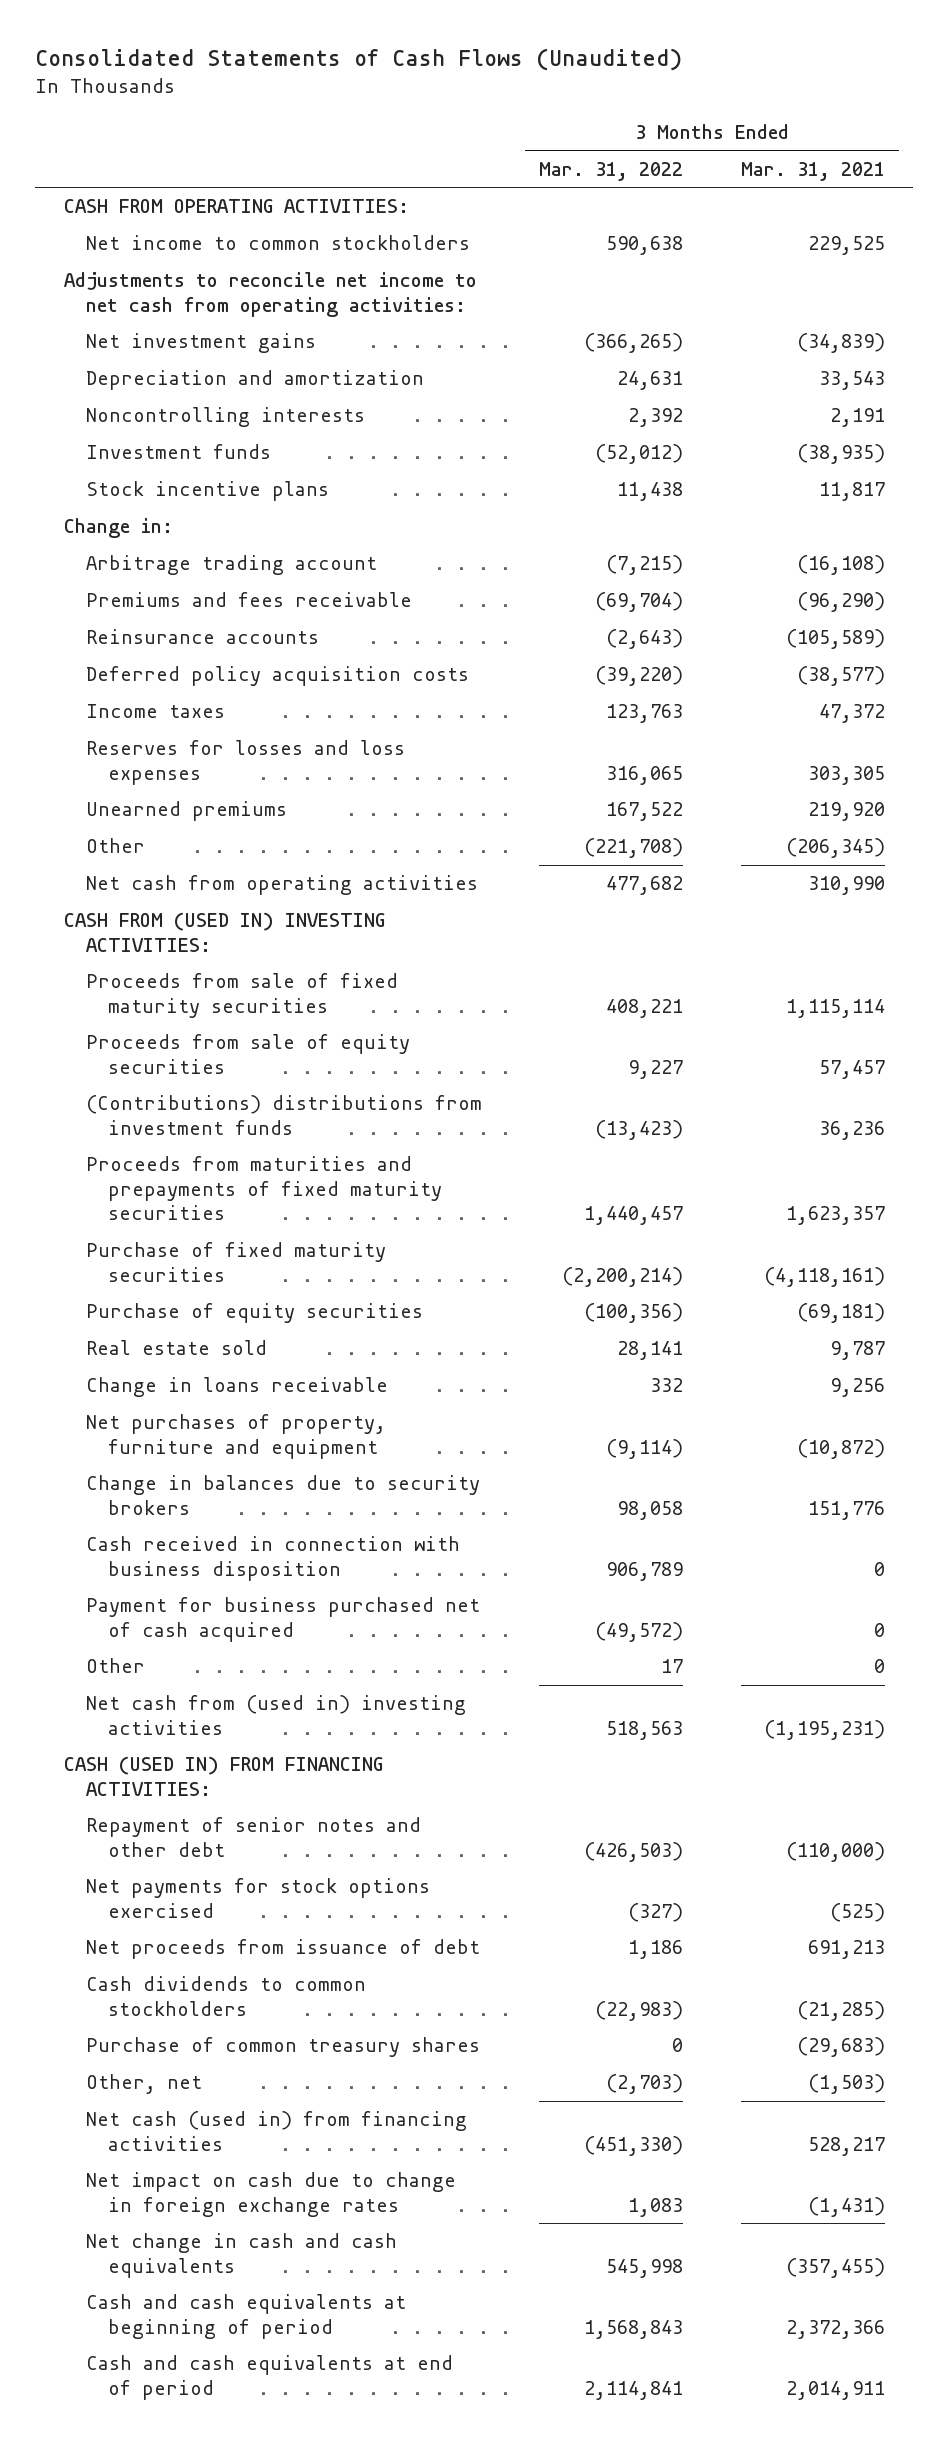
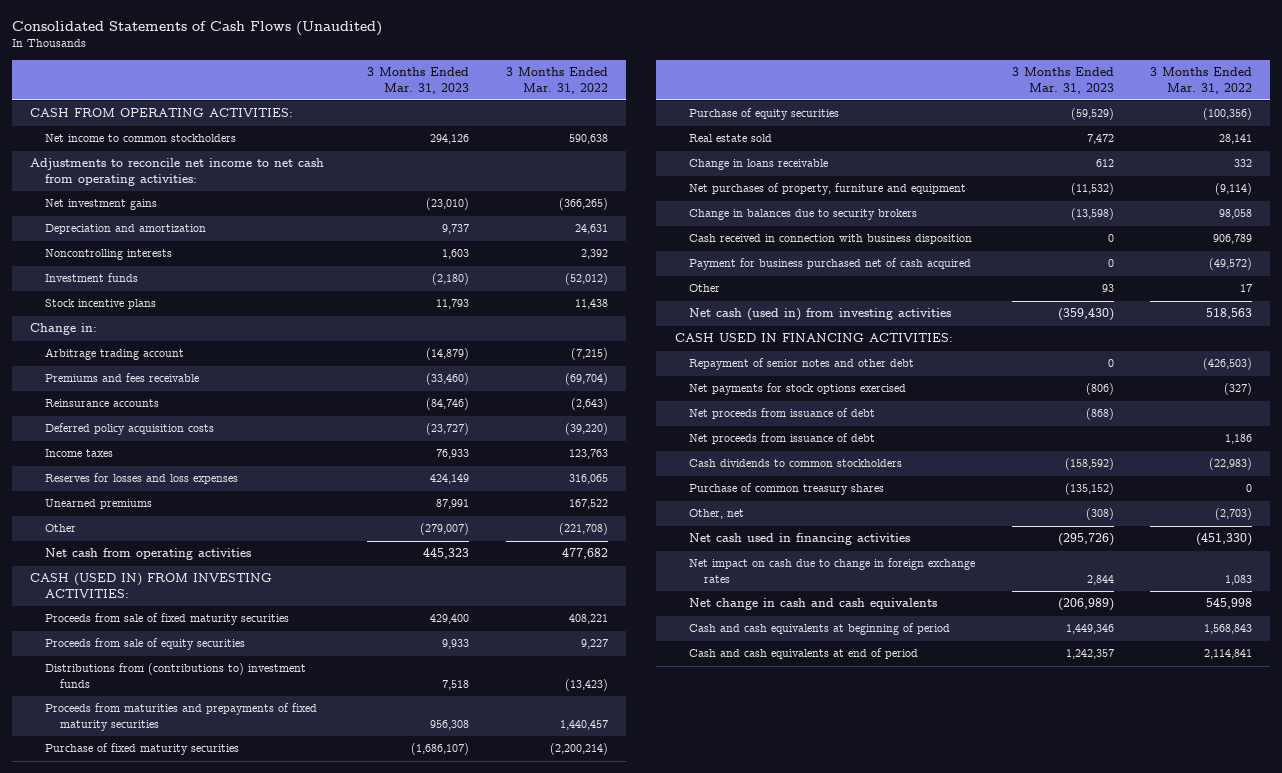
- | 3 Months Ended Mar. 31, 2022 | 3 Months Ended Mar. 31, 2021
+ | 3 Months Ended Mar. 31, 2023 | 3 Months Ended Mar. 31, 2022
- CASH FROM (USED IN) INVESTING ACTIVITIES:
+ CASH (USED IN) FROM INVESTING ACTIVITIES:
- (Contributions) distributions from investment funds | (13,423) | 36,236
+ Distributions from (contributions to) investment funds | 7,518 | (13,423)
- Net cash from (used in) investing activities | 518,563 | (1,195,231)
- CASH (USED IN) FROM FINANCING ACTIVITIES:
+ Net cash (used in) from investing activities | (359,430) | 518,563
+ CASH USED IN FINANCING ACTIVITIES:
+ Net proceeds from issuance of debt | (868) |
- Net cash (used in) from financing activities | (451,330) | 528,217
+ Net cash used in financing activities | (295,726) | (451,330)

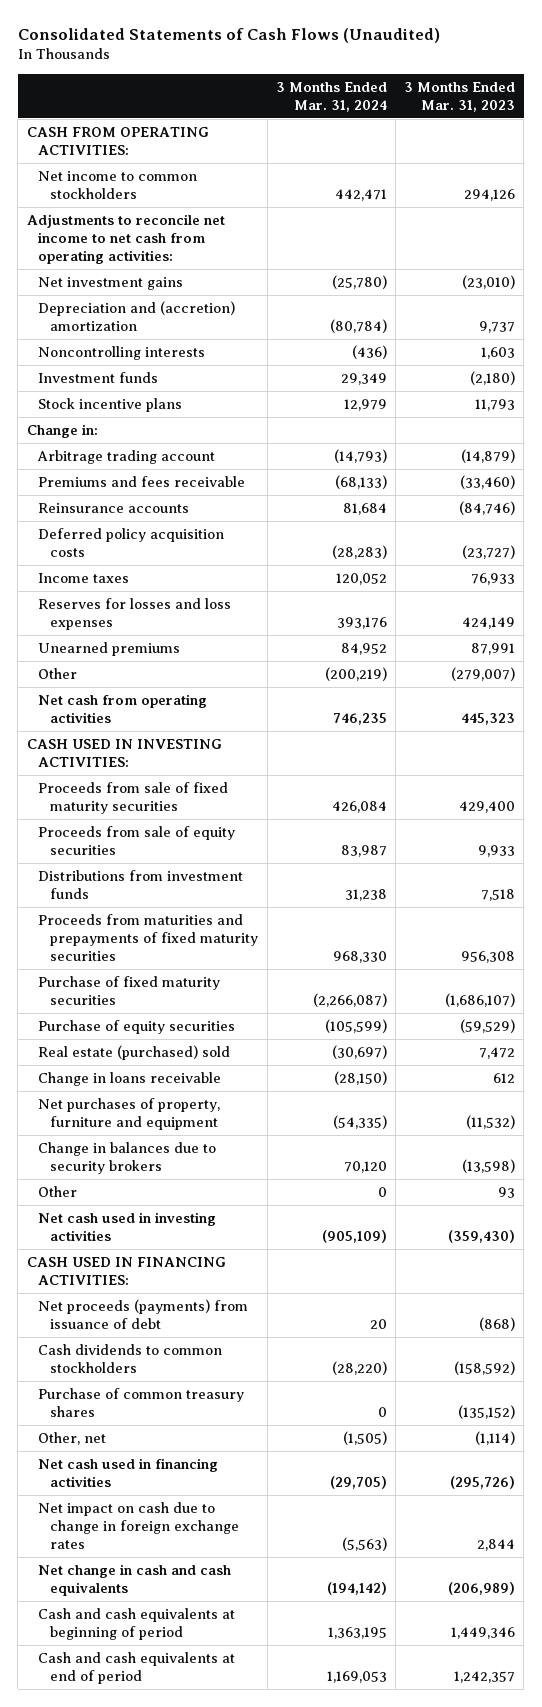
- | 3 Months Ended Mar. 31, 2023 | 3 Months Ended Mar. 31, 2022
+ | 3 Months Ended Mar. 31, 2024 | 3 Months Ended Mar. 31, 2023
- Depreciation and amortization | 9,737 | 24,631
+ Depreciation and (accretion) amortization | (80,784) | 9,737
- CASH (USED IN) FROM INVESTING ACTIVITIES:
+ CASH USED IN INVESTING ACTIVITIES:
- Distributions from (contributions to) investment funds | 7,518 | (13,423)
+ Distributions from investment funds | 31,238 | 7,518
- Real estate sold | 7,472 | 28,141
+ Real estate (purchased) sold | (30,697) | 7,472
- Cash received in connection with business disposition | 0 | 906,789
- Payment for business purchased net of cash acquired | 0 | (49,572)
- Net cash (used in) from investing activities | (359,430) | 518,563
+ Net cash used in investing activities | (905,109) | (359,430)
- Repayment of senior notes and other debt | 0 | (426,503)
- Net payments for stock options exercised | (806) | (327)
- Net proceeds from issuance of debt | (868) |
- Net proceeds from issuance of debt | | 1,186
+ Net proceeds (payments) from issuance of debt | 20 | (868)
- Other, net | (308) | (2,703)
+ Other, net | (1,505) | (1,114)

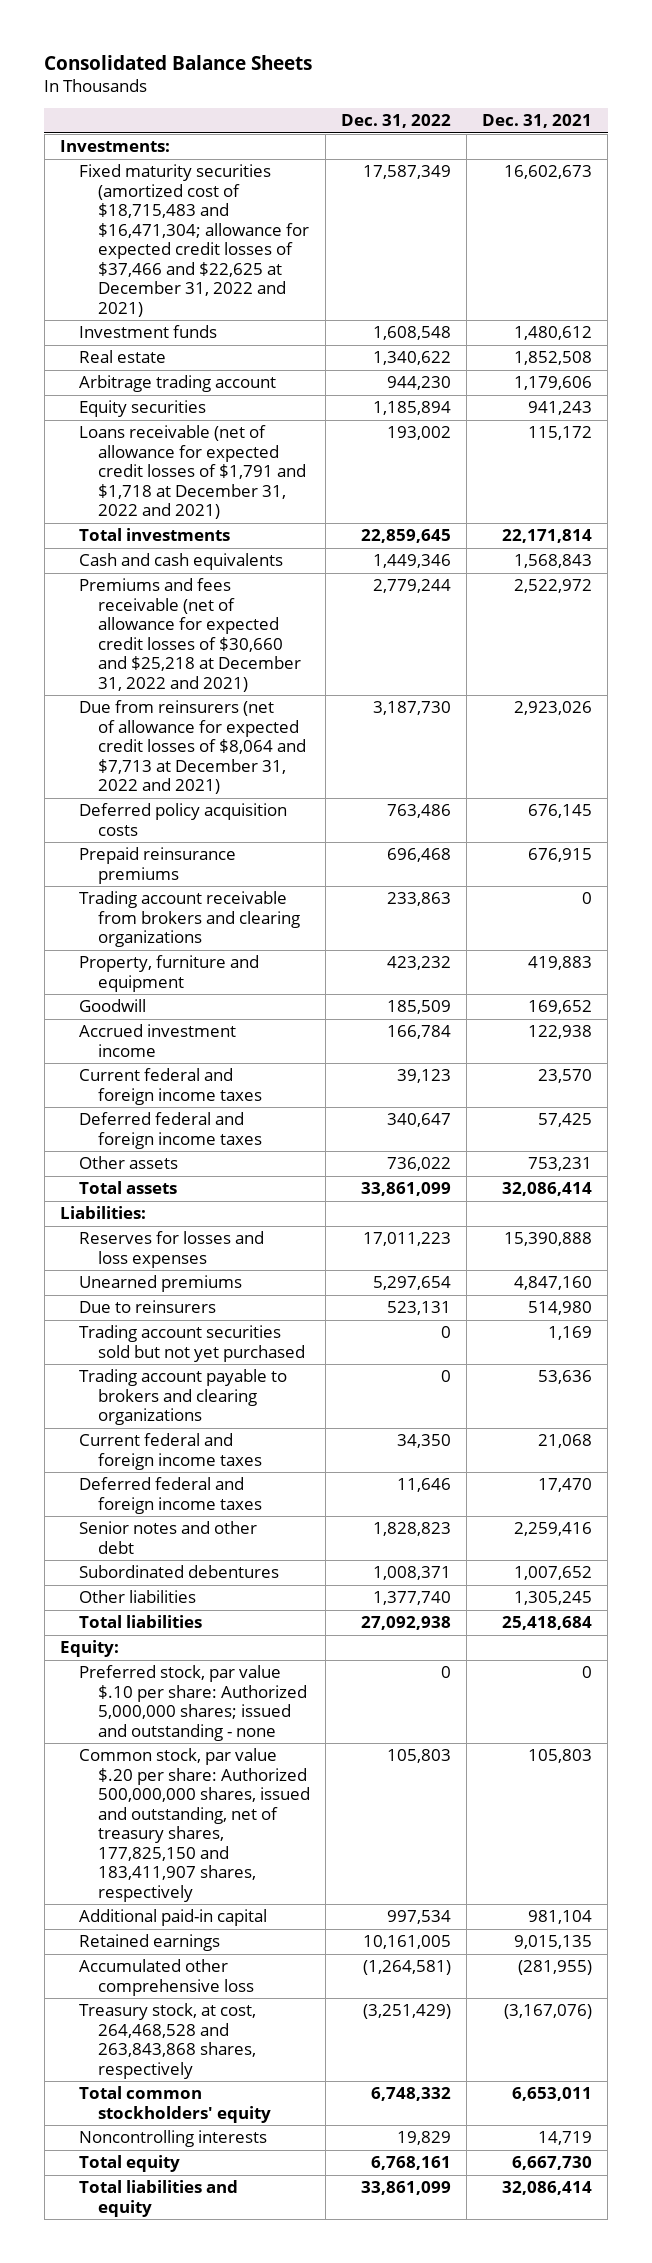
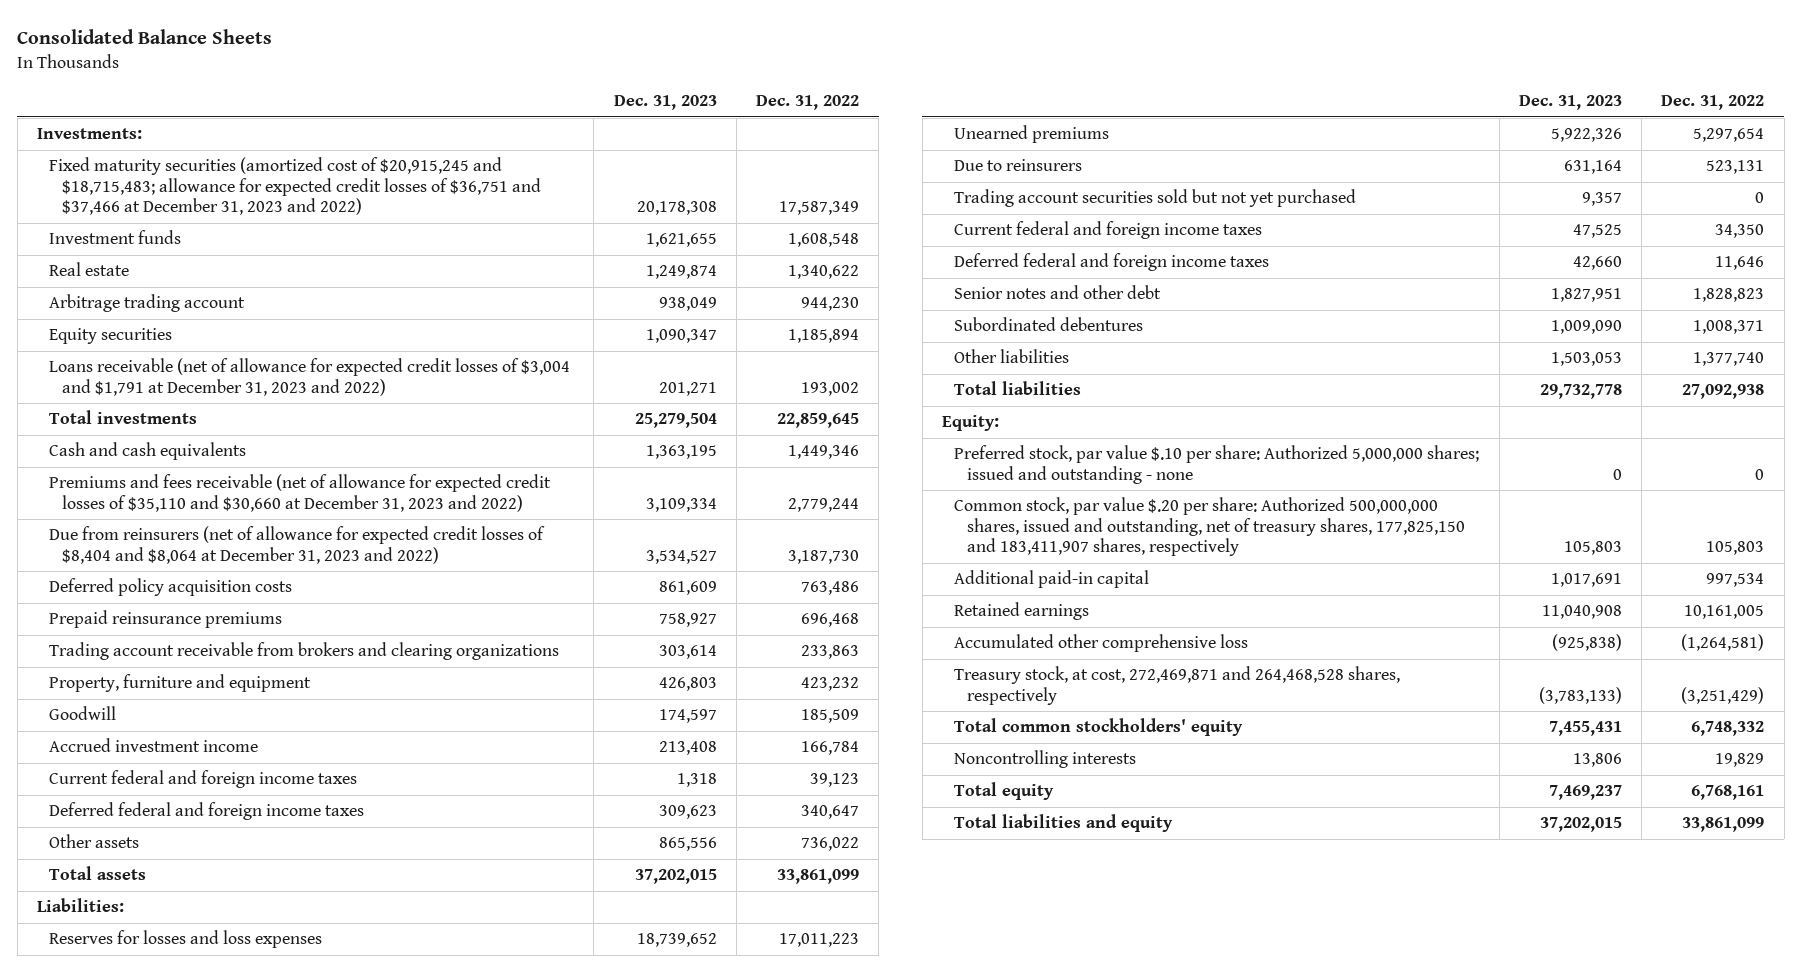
- | Dec. 31, 2022 | Dec. 31, 2021
+ | Dec. 31, 2023 | Dec. 31, 2022
- Fixed maturity securities (amortized cost of $18,715,483 and $16,471,304; allowance for expected credit losses of $37,466 and $22,625 at December 31, 2022 and 2021) | 17,587,349 | 16,602,673
+ Fixed maturity securities (amortized cost of $20,915,245 and $18,715,483; allowance for expected credit losses of $36,751 and $37,466 at December 31, 2023 and 2022) | 20,178,308 | 17,587,349
- Loans receivable (net of allowance for expected credit losses of $1,791 and $1,718 at December 31, 2022 and 2021) | 193,002 | 115,172
+ Loans receivable (net of allowance for expected credit losses of $3,004 and $1,791 at December 31, 2023 and 2022) | 201,271 | 193,002
- Premiums and fees receivable (net of allowance for expected credit losses of $30,660 and $25,218 at December 31, 2022 and 2021) | 2,779,244 | 2,522,972
- Due from reinsurers (net of allowance for expected credit losses of $8,064 and $7,713 at December 31, 2022 and 2021) | 3,187,730 | 2,923,026
+ Premiums and fees receivable (net of allowance for expected credit losses of $35,110 and $30,660 at December 31, 2023 and 2022) | 3,109,334 | 2,779,244
+ Due from reinsurers (net of allowance for expected credit losses of $8,404 and $8,064 at December 31, 2023 and 2022) | 3,534,527 | 3,187,730
- Trading account payable to brokers and clearing organizations | 0 | 53,636
- Treasury stock, at cost, 264,468,528 and 263,843,868 shares, respectively | (3,251,429) | (3,167,076)
+ Treasury stock, at cost, 272,469,871 and 264,468,528 shares, respectively | (3,783,133) | (3,251,429)

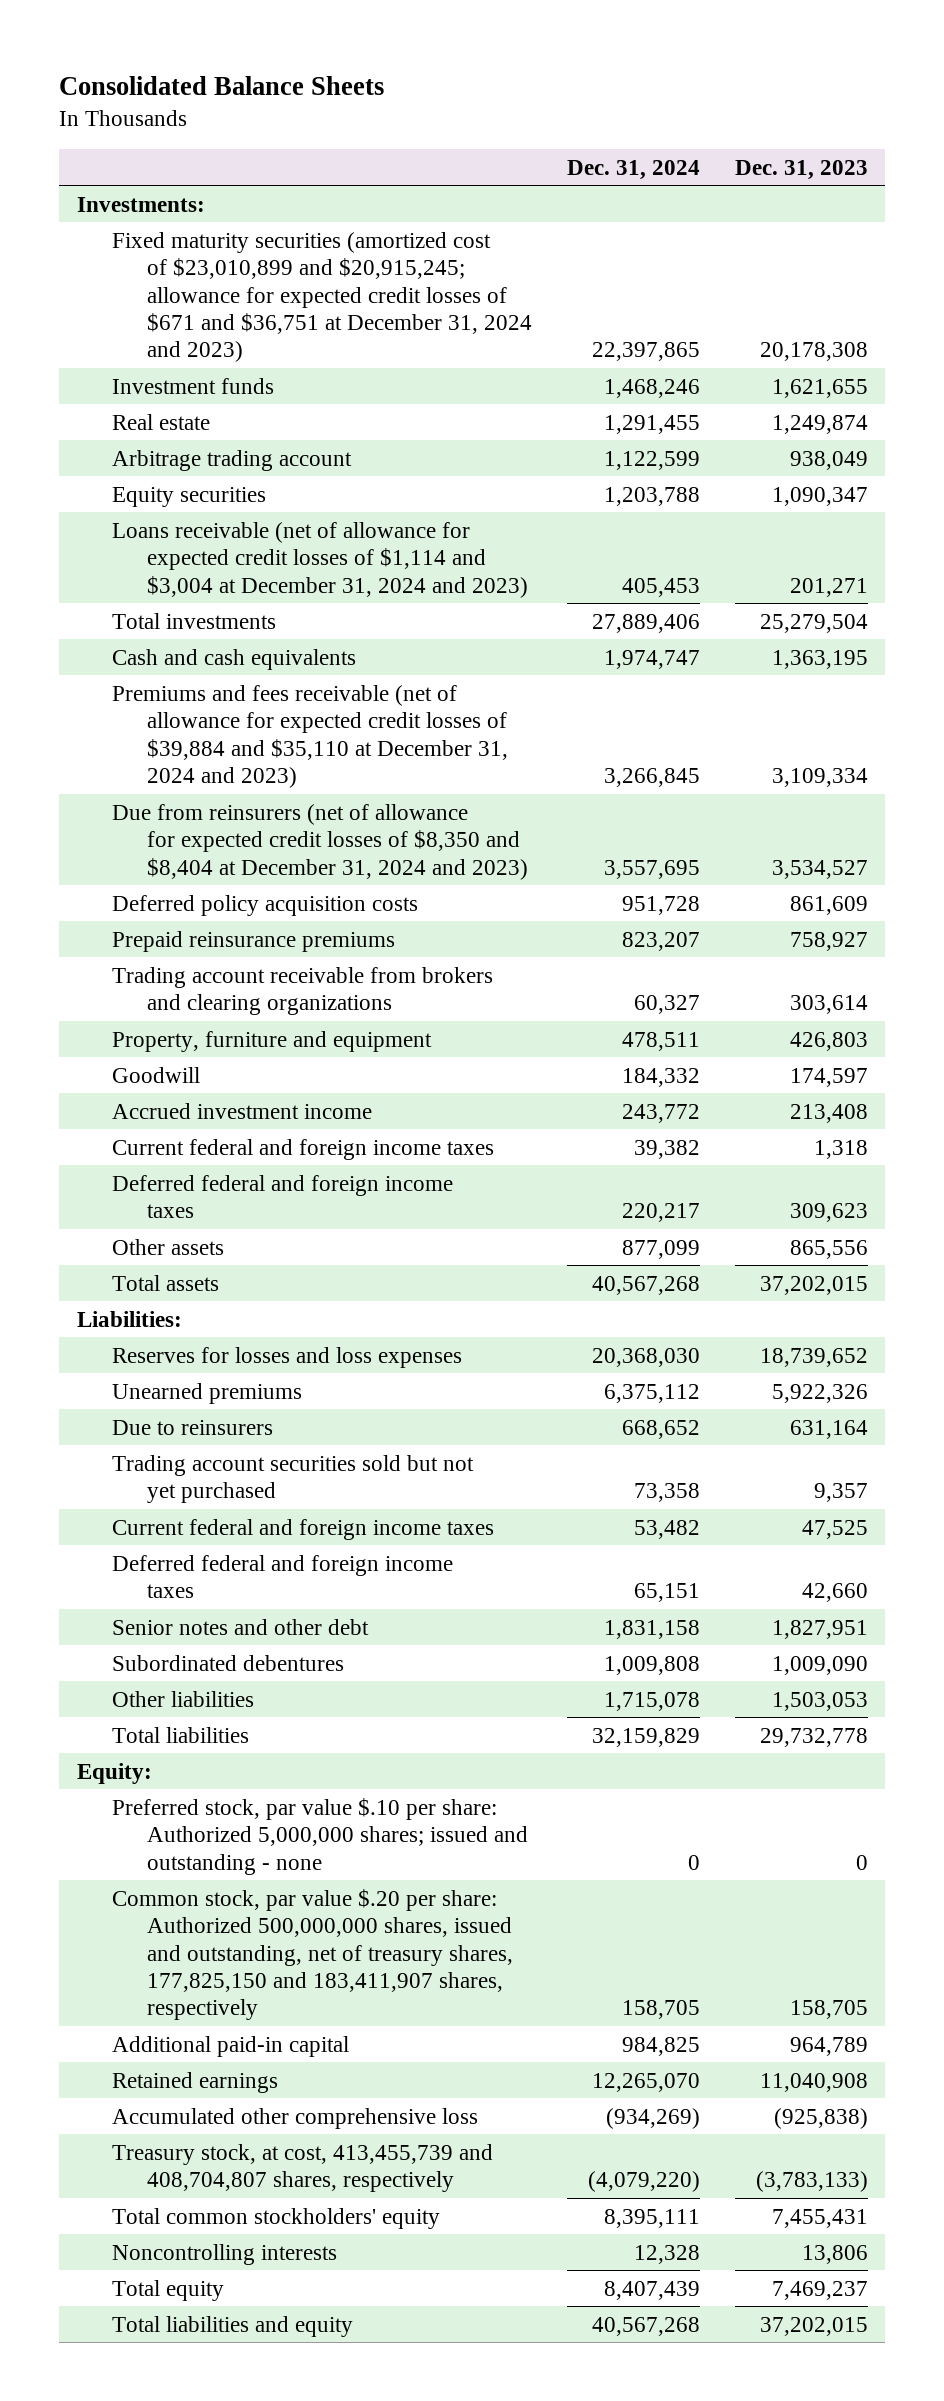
- | Dec. 31, 2023 | Dec. 31, 2022
+ | Dec. 31, 2024 | Dec. 31, 2023
- Fixed maturity securities (amortized cost of $20,915,245 and $18,715,483; allowance for expected credit losses of $36,751 and $37,466 at December 31, 2023 and 2022) | 20,178,308 | 17,587,349
+ Fixed maturity securities (amortized cost of $23,010,899 and $20,915,245; allowance for expected credit losses of $671 and $36,751 at December 31, 2024 and 2023) | 22,397,865 | 20,178,308
- Loans receivable (net of allowance for expected credit losses of $3,004 and $1,791 at December 31, 2023 and 2022) | 201,271 | 193,002
+ Loans receivable (net of allowance for expected credit losses of $1,114 and $3,004 at December 31, 2024 and 2023) | 405,453 | 201,271
- Premiums and fees receivable (net of allowance for expected credit losses of $35,110 and $30,660 at December 31, 2023 and 2022) | 3,109,334 | 2,779,244
- Due from reinsurers (net of allowance for expected credit losses of $8,404 and $8,064 at December 31, 2023 and 2022) | 3,534,527 | 3,187,730
+ Premiums and fees receivable (net of allowance for expected credit losses of $39,884 and $35,110 at December 31, 2024 and 2023) | 3,266,845 | 3,109,334
+ Due from reinsurers (net of allowance for expected credit losses of $8,350 and $8,404 at December 31, 2024 and 2023) | 3,557,695 | 3,534,527
- Common stock, par value $.20 per share: Authorized 500,000,000 shares, issued and outstanding, net of treasury shares, 177,825,150 and 183,411,907 shares, respectively | 105,803 | 105,803
- Additional paid-in capital | 1,017,691 | 997,534
+ Common stock, par value $.20 per share: Authorized 500,000,000 shares, issued and outstanding, net of treasury shares, 177,825,150 and 183,411,907 shares, respectively | 158,705 | 158,705
+ Additional paid-in capital | 984,825 | 964,789
- Treasury stock, at cost, 272,469,871 and 264,468,528 shares, respectively | (3,783,133) | (3,251,429)
+ Treasury stock, at cost, 413,455,739 and 408,704,807 shares, respectively | (4,079,220) | (3,783,133)

